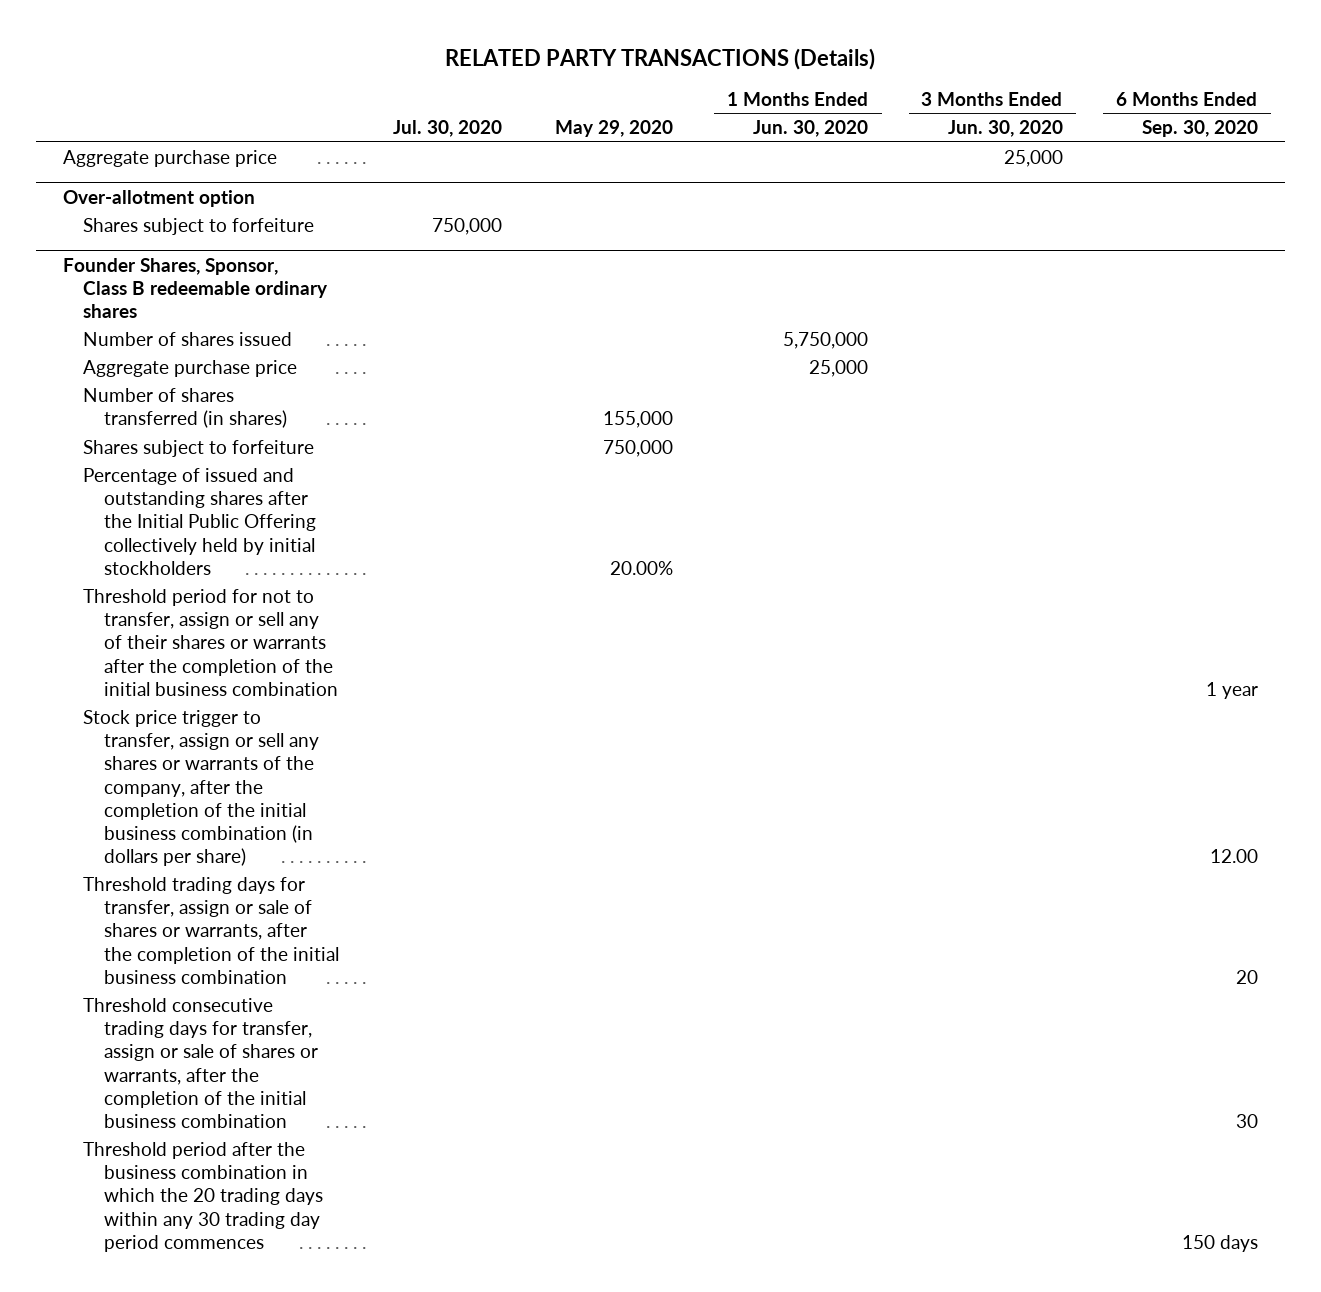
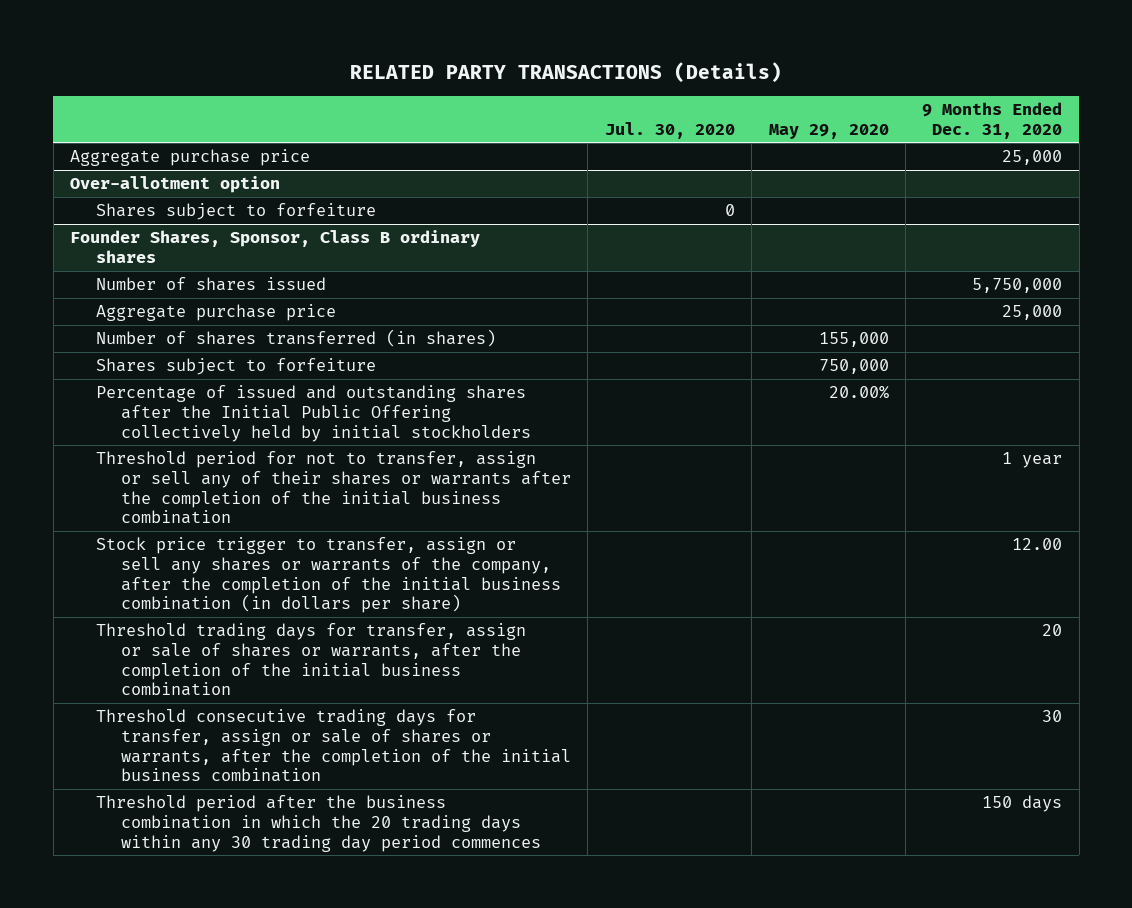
- | Jul. 30, 2020 | May 29, 2020 | 1 Months Ended Jun. 30, 2020 | 3 Months Ended Jun. 30, 2020 | 6 Months Ended Sep. 30, 2020
+ | Jul. 30, 2020 | May 29, 2020 | 9 Months Ended Dec. 31, 2020
@ Over-allotment option
- Shares subject to forfeiture | 750,000 | | | |
- Founder Shares, Sponsor, Class B redeemable ordinary shares
@ Over-allotment option
+ Shares subject to forfeiture | 0 | |
+ Founder Shares, Sponsor, Class B ordinary shares

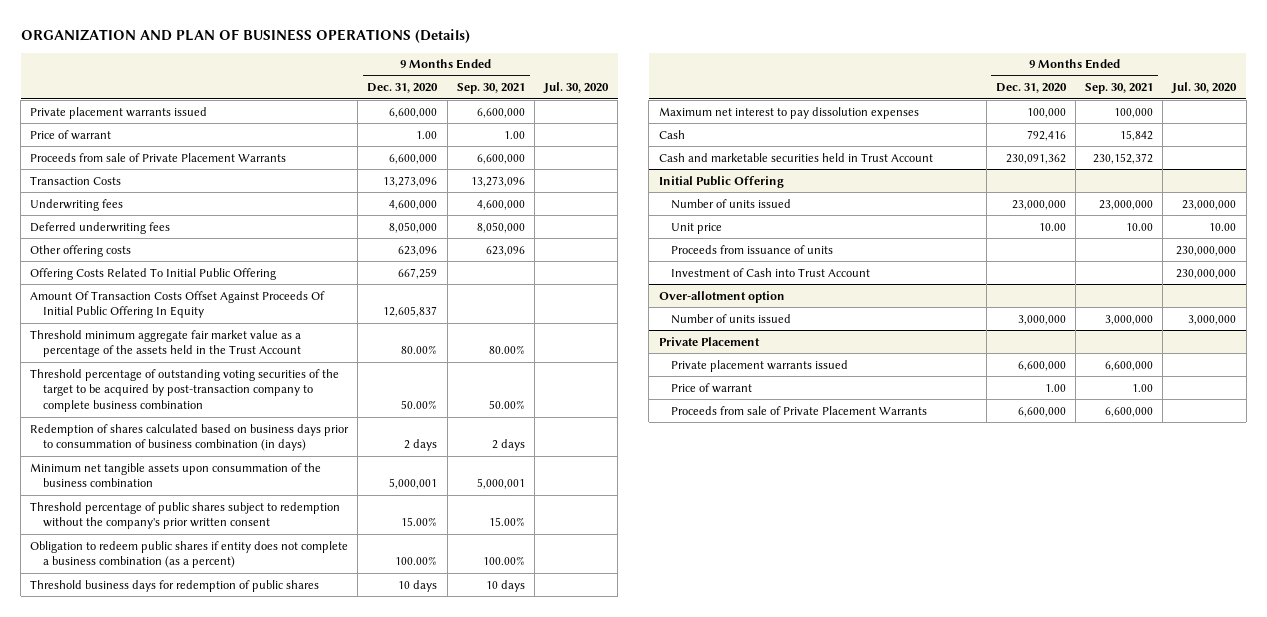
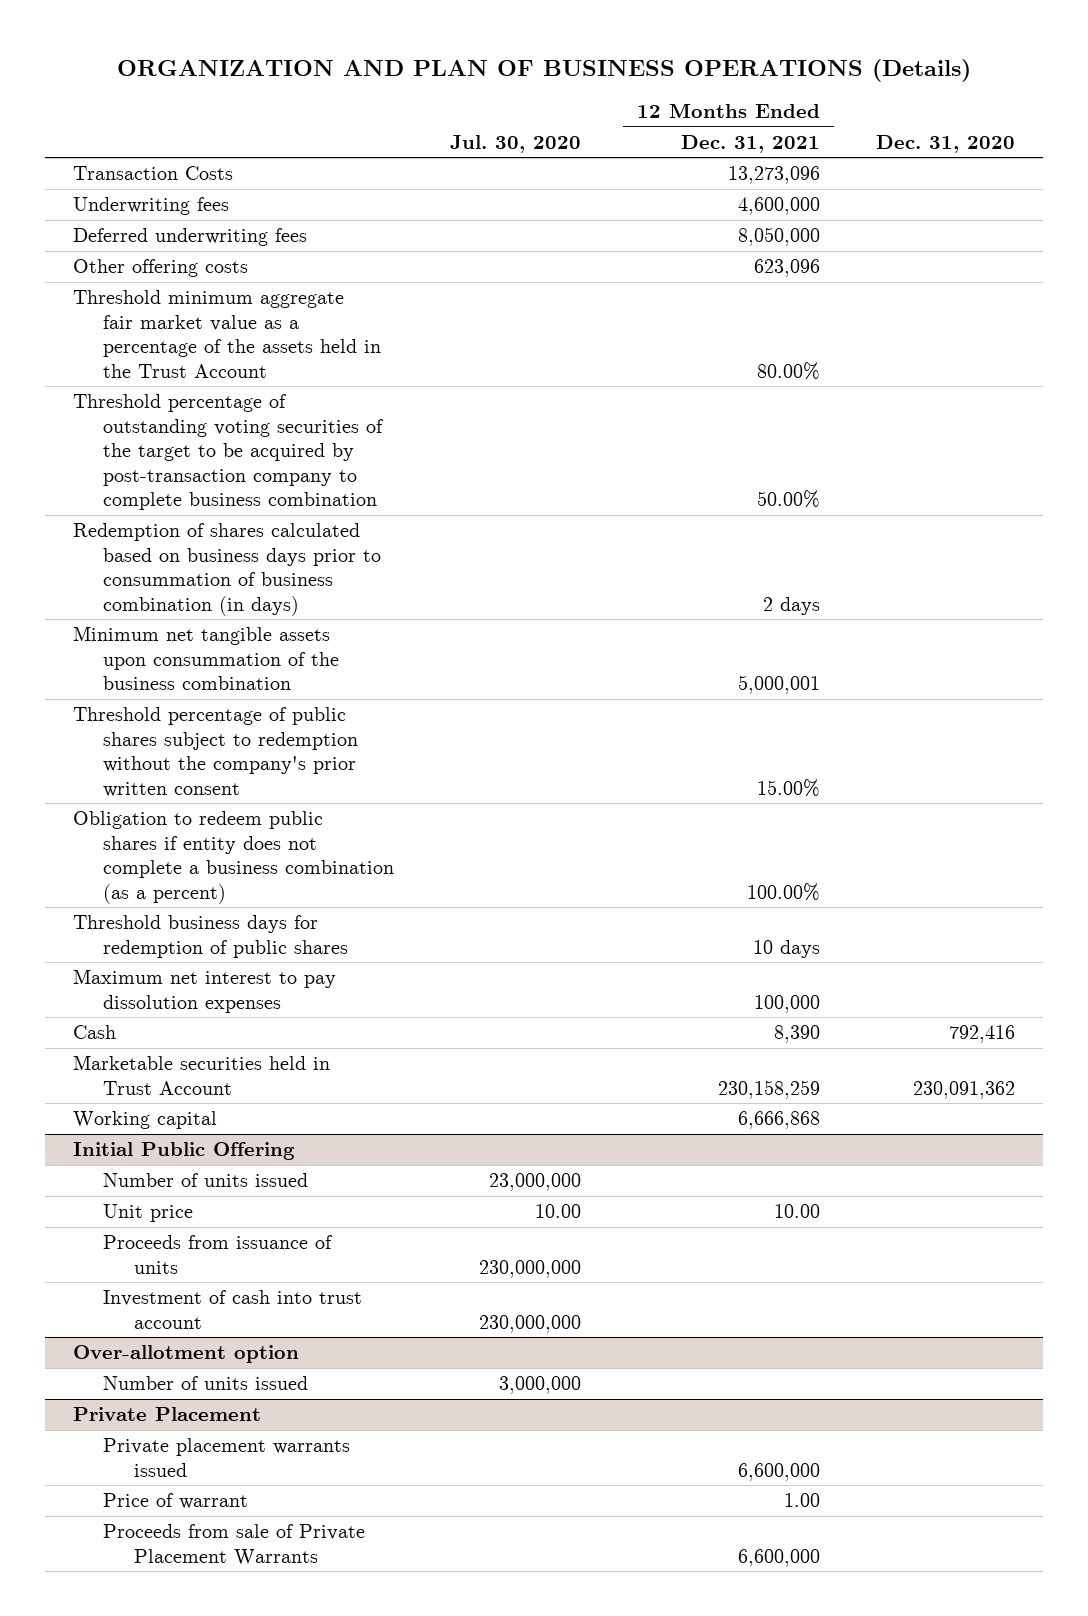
- | 9 Months Ended Dec. 31, 2020 | 9 Months Ended Sep. 30, 2021 | Jul. 30, 2020
+ | Jul. 30, 2020 | 12 Months Ended Dec. 31, 2021 | Dec. 31, 2020
- Private placement warrants issued | 6,600,000 | 6,600,000 |
- Price of warrant | 1.00 | 1.00 |
- Proceeds from sale of Private Placement Warrants | 6,600,000 | 6,600,000 |
- Offering Costs Related To Initial Public Offering | 667,259 | |
- Amount Of Transaction Costs Offset Against Proceeds Of Initial Public Offering In Equity | 12,605,837 | |
- Cash and marketable securities held in Trust Account | 230,091,362 | 230,152,372 |
+ Marketable securities held in Trust Account | | 230,158,259 | 230,091,362
+ Working capital | | 6,666,868 |
@ Initial Public Offering
- Investment of Cash into Trust Account | | | 230,000,000
+ Investment of cash into trust account | 230,000,000 | |

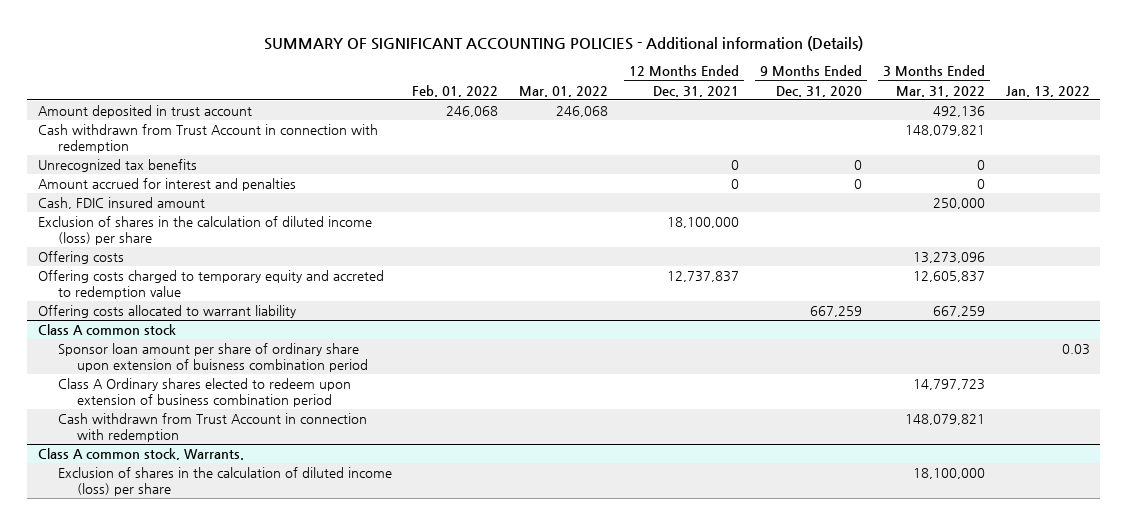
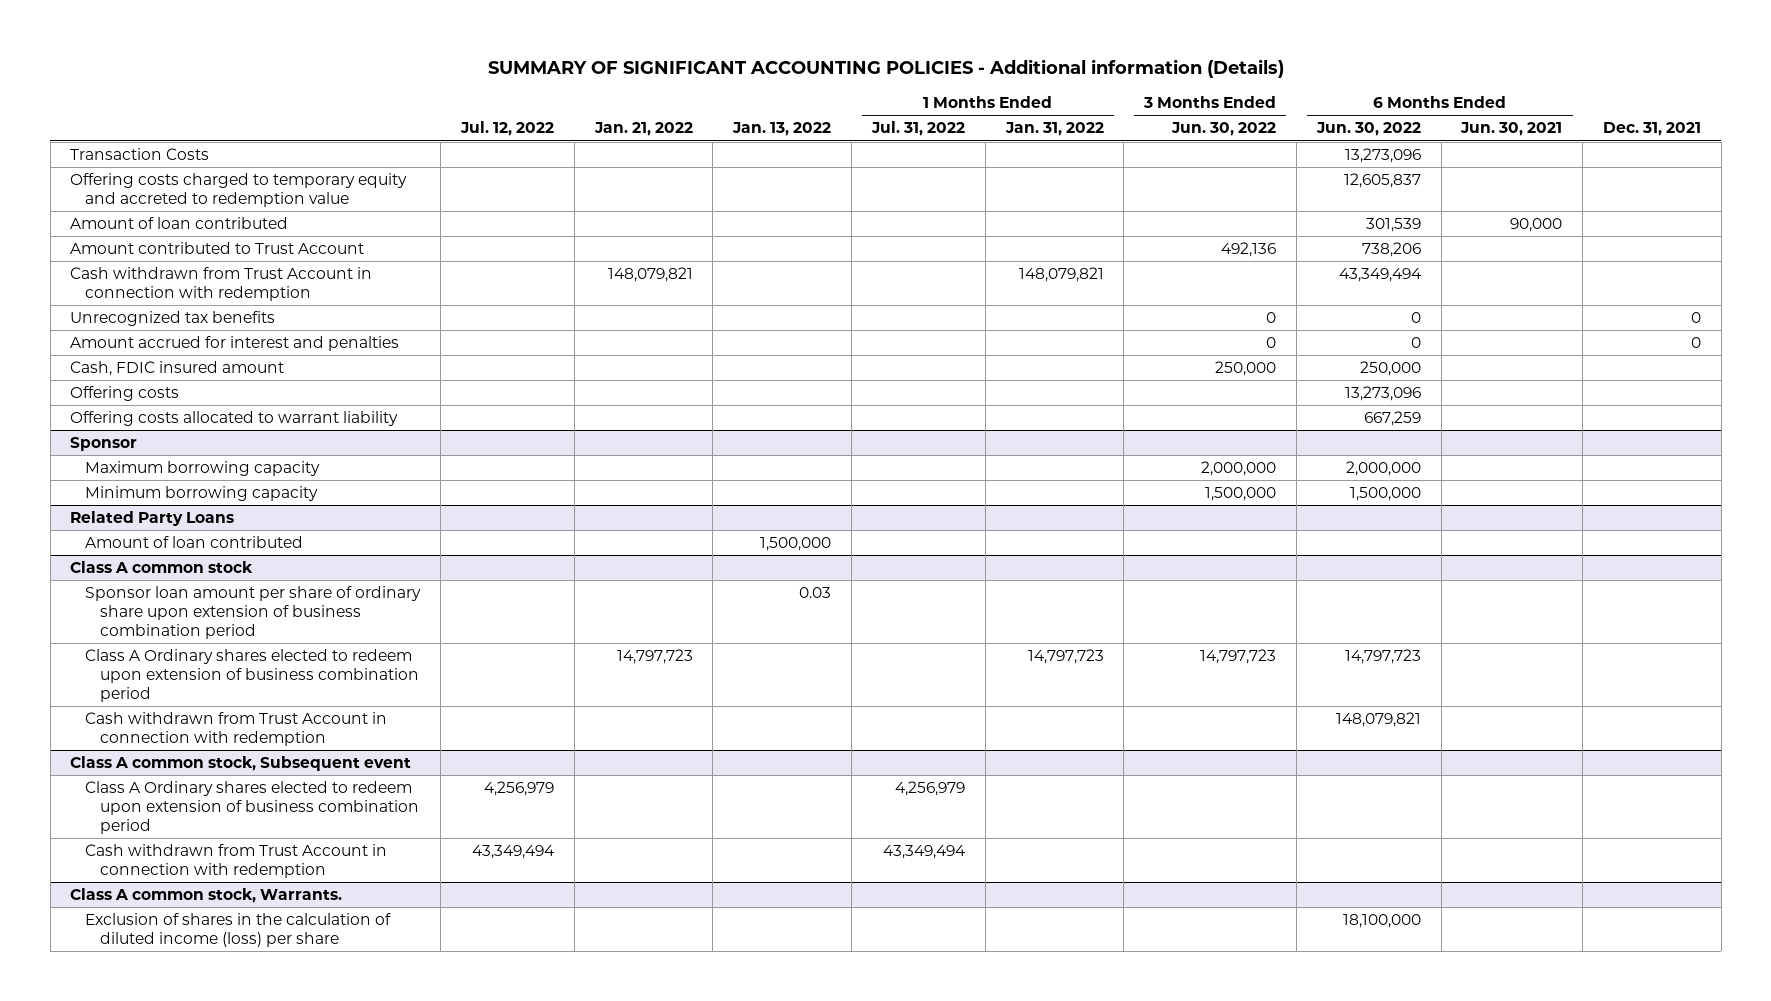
- | Feb. 01, 2022 | Mar. 01, 2022 | 12 Months Ended Dec. 31, 2021 | 9 Months Ended Dec. 31, 2020 | 3 Months Ended Mar. 31, 2022 | Jan. 13, 2022
+ | Jul. 12, 2022 | Jan. 21, 2022 | Jan. 13, 2022 | 1 Months Ended Jul. 31, 2022 | 1 Months Ended Jan. 31, 2022 | 3 Months Ended Jun. 30, 2022 | 6 Months Ended Jun. 30, 2022 | 6 Months Ended Jun. 30, 2021 | Dec. 31, 2021
- Amount deposited in trust account | 246,068 | 246,068 | | | 492,136 |
+ Transaction Costs | | | | | | | 13,273,096 | |
moved up: Offering costs charged to temporary equity and accreted to redemption value | | | | | | | 12,605,837 | |
+ Amount of loan contributed | | | | | | | 301,539 | 90,000 |
+ Amount contributed to Trust Account | | | | | | 492,136 | 738,206 | |
- Exclusion of shares in the calculation of diluted income (loss) per share | | | 18,100,000 | | |
+ Sponsor
+ Maximum borrowing capacity | | | | | | 2,000,000 | 2,000,000 | |
+ Minimum borrowing capacity | | | | | | 1,500,000 | 1,500,000 | |
+ Related Party Loans
+ Amount of loan contributed | | | 1,500,000 | | | | | |
@ Class A common stock
- Sponsor loan amount per share of ordinary share upon extension of buisness combination period | | | | | | 0.03
+ Sponsor loan amount per share of ordinary share upon extension of business combination period | | | 0.03 | | | | | |
+ Class A common stock, Subsequent event
+ Class A Ordinary shares elected to redeem upon extension of business combination period | 4,256,979 | | | 4,256,979 | | | | |
+ Cash withdrawn from Trust Account in connection with redemption | 43,349,494 | | | 43,349,494 | | | | |

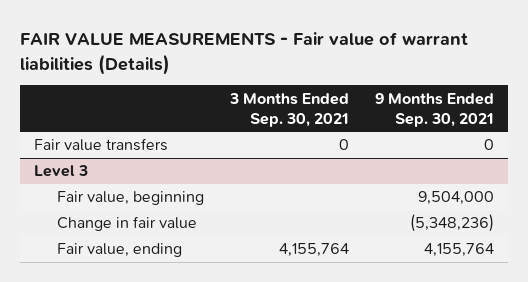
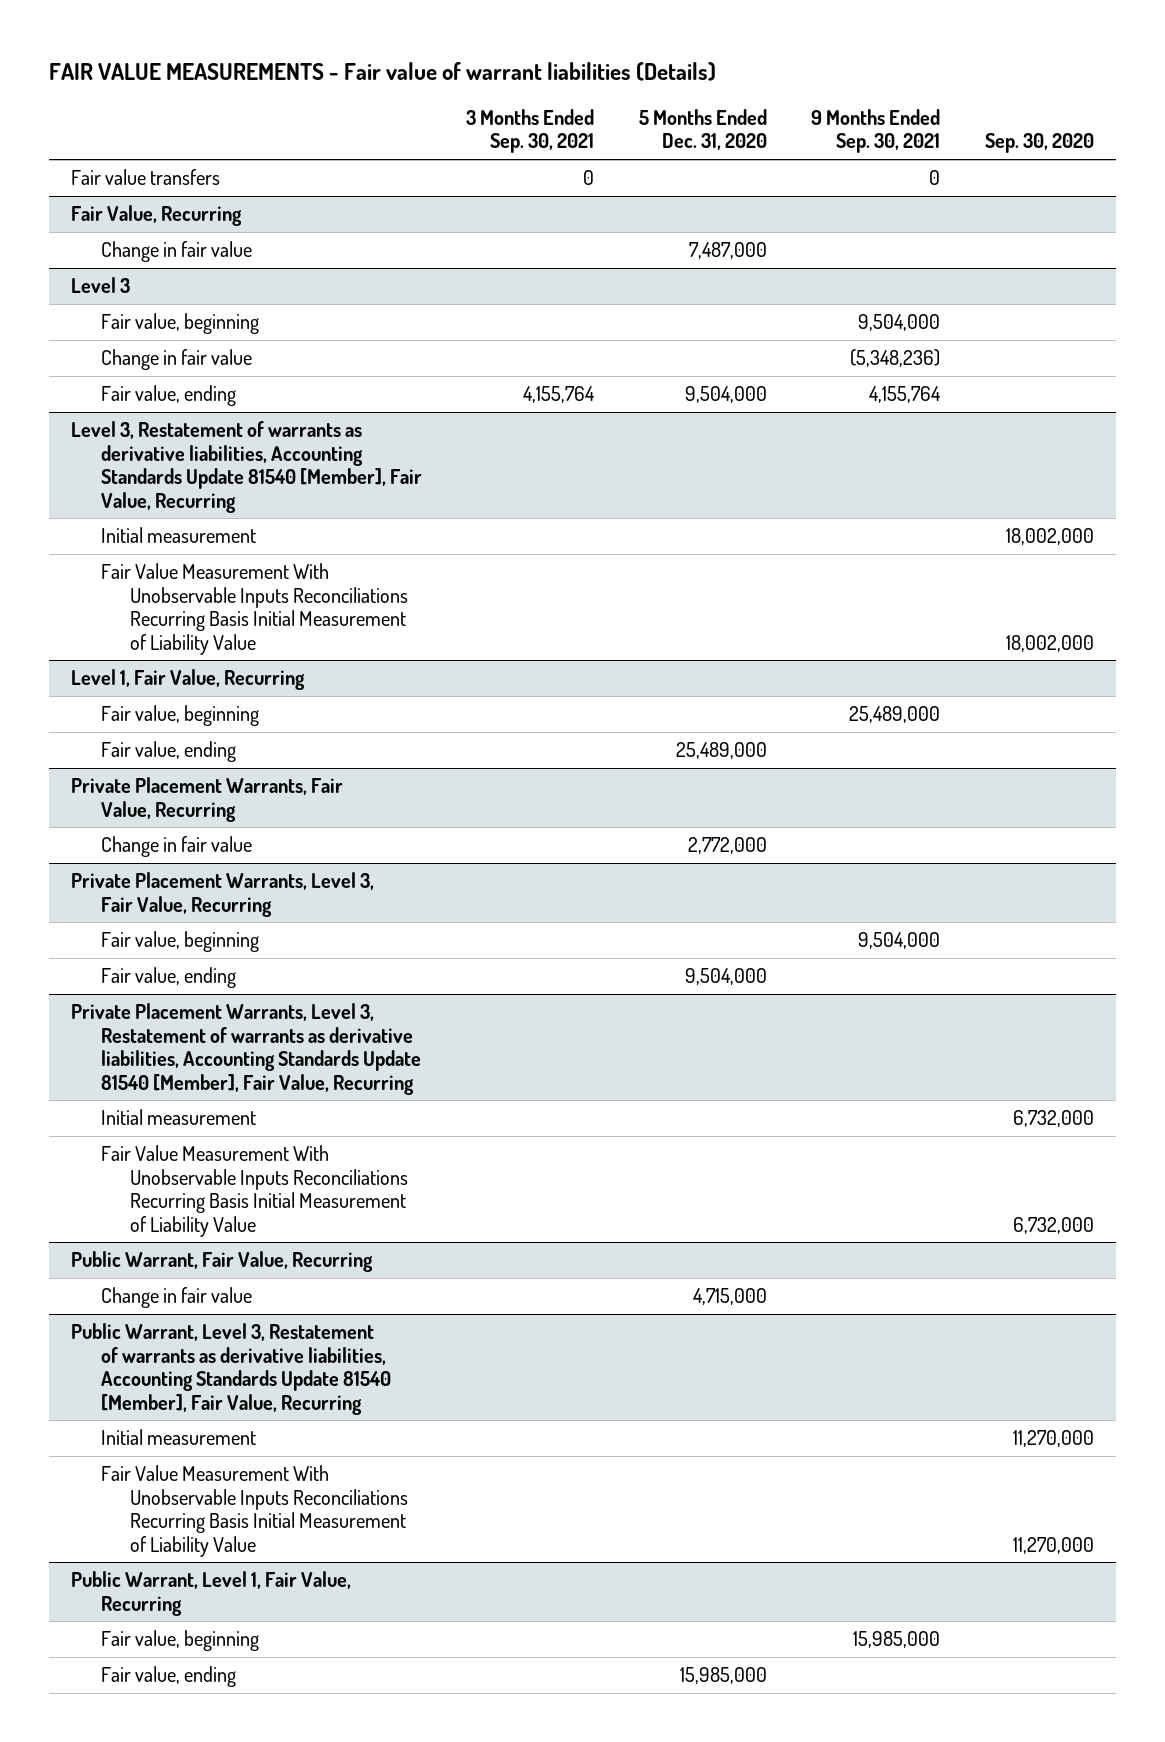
- | 3 Months Ended Sep. 30, 2021 | 9 Months Ended Sep. 30, 2021
+ | 3 Months Ended Sep. 30, 2021 | 5 Months Ended Dec. 31, 2020 | 9 Months Ended Sep. 30, 2021 | Sep. 30, 2020
+ Fair Value, Recurring
+ Change in fair value | | 7,487,000 | |
+ Level 3, Restatement of warrants as derivative liabilities, Accounting Standards Update 81540 [Member], Fair Value, Recurring
+ Initial measurement | | | | 18,002,000
+ Fair Value Measurement With Unobservable Inputs Reconciliations Recurring Basis Initial Measurement of Liability Value | | | | 18,002,000
+ Level 1, Fair Value, Recurring
+ Fair value, beginning | | | 25,489,000 |
+ Fair value, ending | | 25,489,000 | |
+ Private Placement Warrants, Fair Value, Recurring
+ Change in fair value | | 2,772,000 | |
+ Private Placement Warrants, Level 3, Fair Value, Recurring
+ Fair value, beginning | | | 9,504,000 |
+ Fair value, ending | | 9,504,000 | |
+ Private Placement Warrants, Level 3, Restatement of warrants as derivative liabilities, Accounting Standards Update 81540 [Member], Fair Value, Recurring
+ Initial measurement | | | | 6,732,000
+ Fair Value Measurement With Unobservable Inputs Reconciliations Recurring Basis Initial Measurement of Liability Value | | | | 6,732,000
+ Public Warrant, Fair Value, Recurring
+ Change in fair value | | 4,715,000 | |
+ Public Warrant, Level 3, Restatement of warrants as derivative liabilities, Accounting Standards Update 81540 [Member], Fair Value, Recurring
+ Initial measurement | | | | 11,270,000
+ Fair Value Measurement With Unobservable Inputs Reconciliations Recurring Basis Initial Measurement of Liability Value | | | | 11,270,000
+ Public Warrant, Level 1, Fair Value, Recurring
+ Fair value, beginning | | | 15,985,000 |
+ Fair value, ending | | 15,985,000 | |

